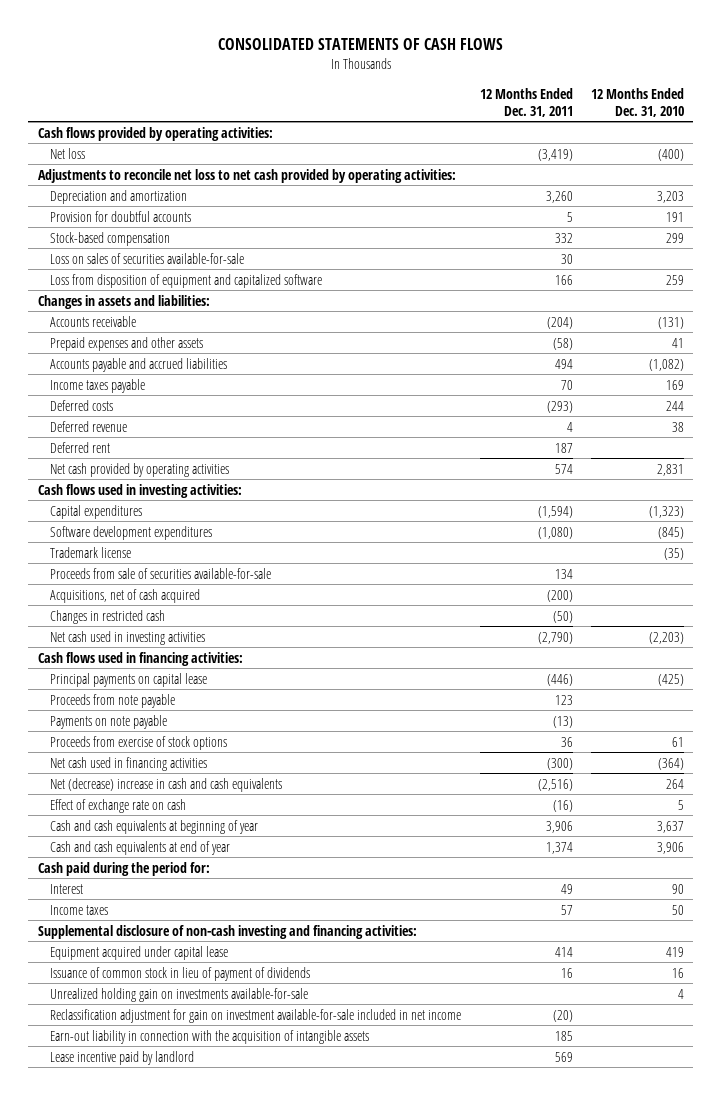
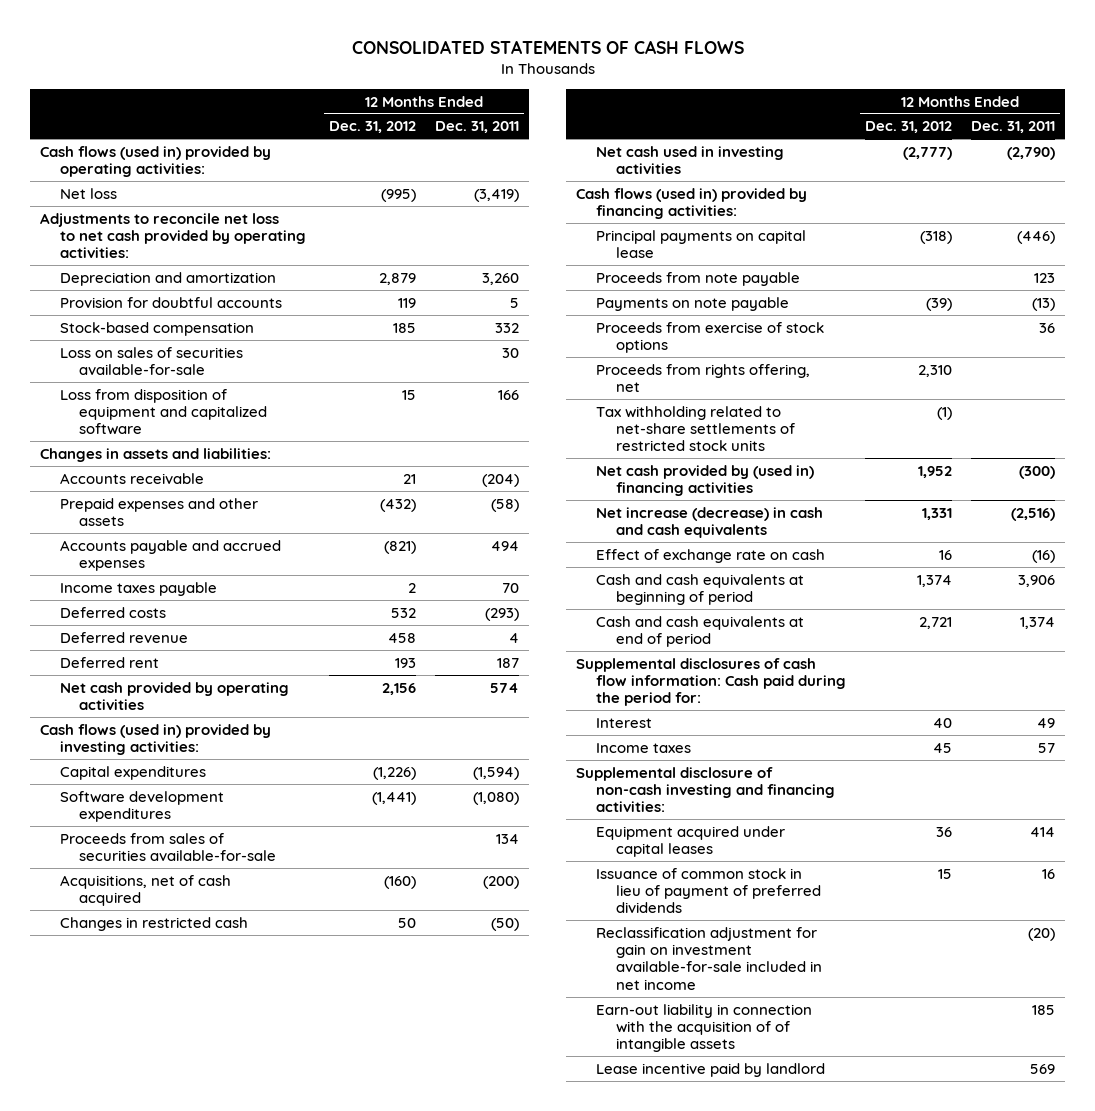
- | 12 Months Ended Dec. 31, 2011 | 12 Months Ended Dec. 31, 2010
+ | 12 Months Ended Dec. 31, 2012 | 12 Months Ended Dec. 31, 2011
- Cash flows provided by operating activities:
+ Cash flows (used in) provided by operating activities:
- Accounts payable and accrued liabilities | 494 | (1,082)
+ Accounts payable and accrued expenses | (821) | 494
- Cash flows used in investing activities:
+ Cash flows (used in) provided by investing activities:
- Trademark license | | (35)
- Proceeds from sale of securities available-for-sale | 134 |
+ Proceeds from sales of securities available-for-sale | | 134
- Cash flows used in financing activities:
+ Cash flows (used in) provided by financing activities:
- Net cash used in financing activities | (300) | (364)
- Net (decrease) increase in cash and cash equivalents | (2,516) | 264
+ Proceeds from rights offering, net | 2,310 |
+ Tax withholding related to net-share settlements of restricted stock units | (1) |
+ Net cash provided by (used in) financing activities | 1,952 | (300)
+ Net increase (decrease) in cash and cash equivalents | 1,331 | (2,516)
- Cash and cash equivalents at beginning of year | 3,906 | 3,637
- Cash and cash equivalents at end of year | 1,374 | 3,906
- Cash paid during the period for:
+ Cash and cash equivalents at beginning of period | 1,374 | 3,906
+ Cash and cash equivalents at end of period | 2,721 | 1,374
+ Supplemental disclosures of cash flow information: Cash paid during the period for:
- Equipment acquired under capital lease | 414 | 419
- Issuance of common stock in lieu of payment of dividends | 16 | 16
- Unrealized holding gain on investments available-for-sale | | 4
+ Equipment acquired under capital leases | 36 | 414
+ Issuance of common stock in lieu of payment of preferred dividends | 15 | 16
- Earn-out liability in connection with the acquisition of intangible assets | 185 |
+ Earn-out liability in connection with the acquisition of of intangible assets | | 185

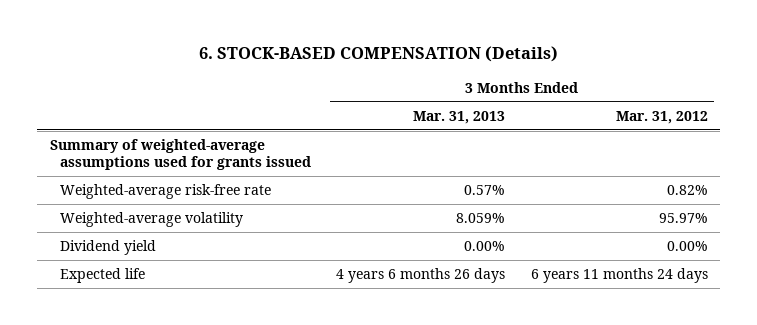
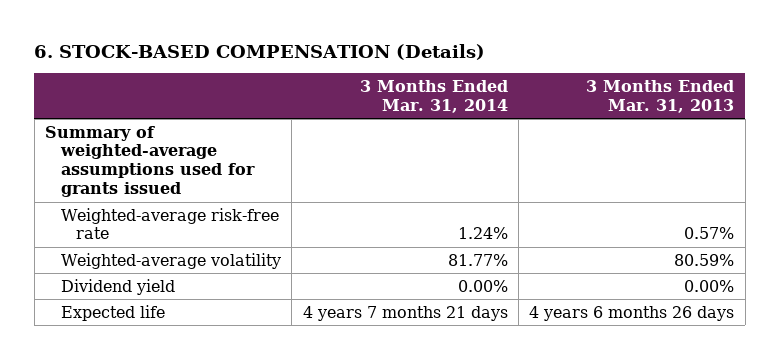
- | 3 Months Ended Mar. 31, 2013 | 3 Months Ended Mar. 31, 2012
+ | 3 Months Ended Mar. 31, 2014 | 3 Months Ended Mar. 31, 2013
- Weighted-average volatility | 8.059% | 95.97%
+ Weighted-average volatility | 81.77% | 80.59%

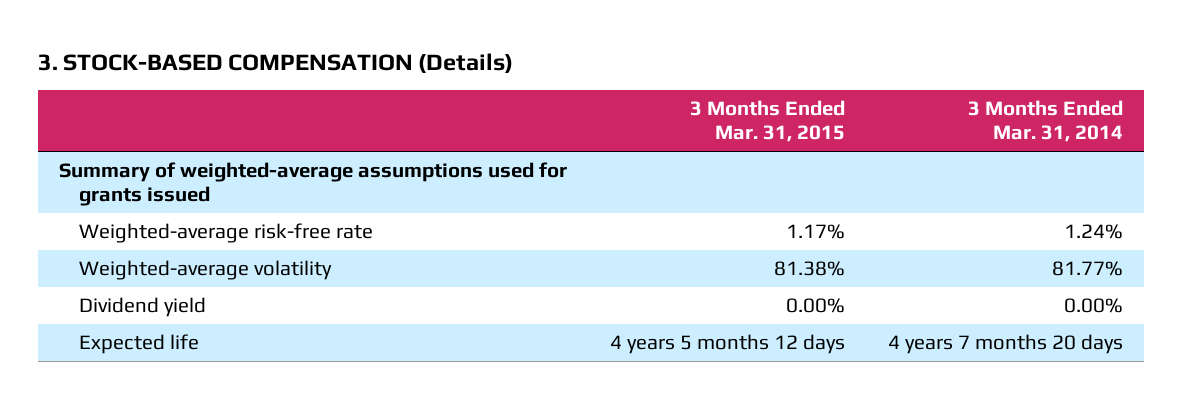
- 6. STOCK-BASED COMPENSATION (Details)
+ 3. STOCK-BASED COMPENSATION (Details)
- | 3 Months Ended Mar. 31, 2014 | 3 Months Ended Mar. 31, 2013
+ | 3 Months Ended Mar. 31, 2015 | 3 Months Ended Mar. 31, 2014
- Expected life | 4 years 7 months 21 days | 4 years 6 months 26 days
+ Expected life | 4 years 5 months 12 days | 4 years 7 months 20 days

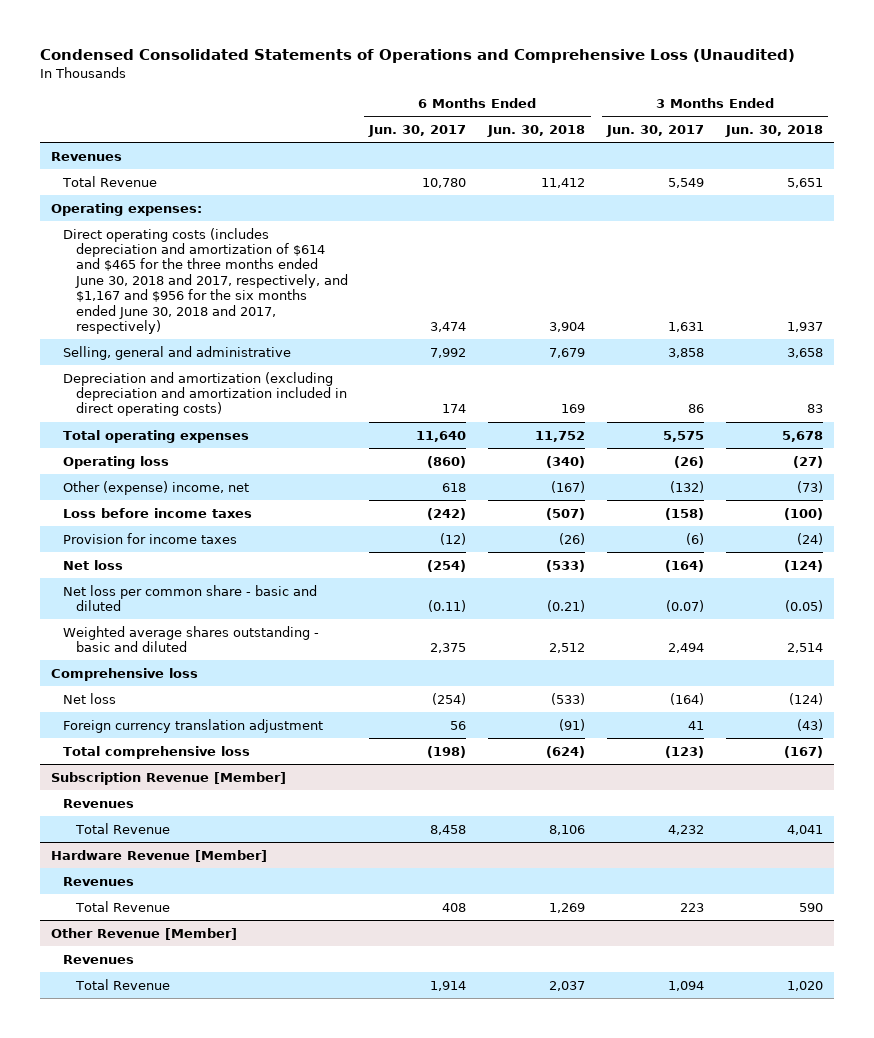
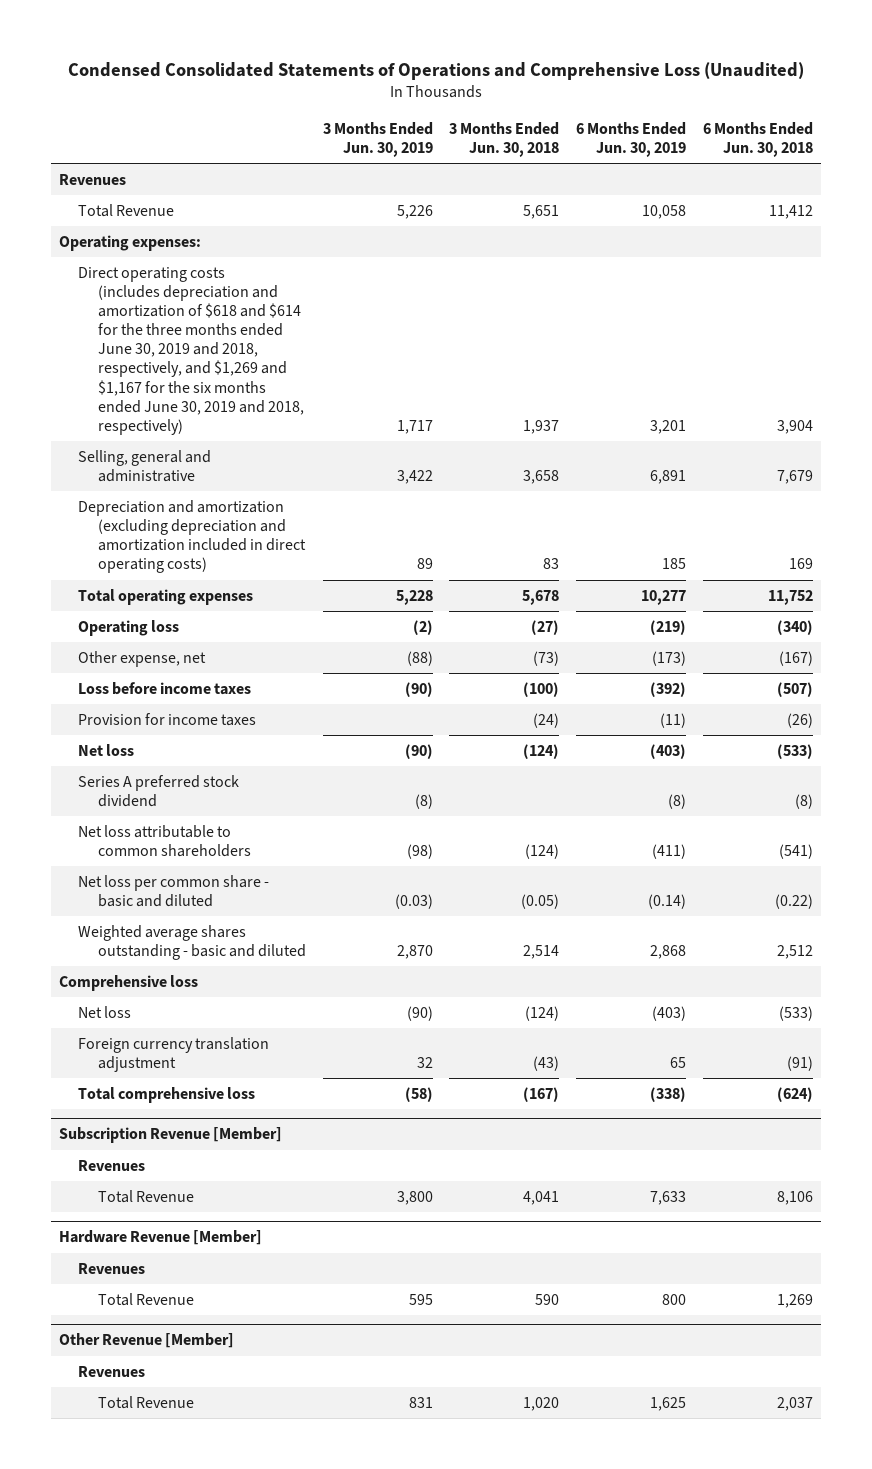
- | 6 Months Ended Jun. 30, 2017 | 6 Months Ended Jun. 30, 2018 | 3 Months Ended Jun. 30, 2017 | 3 Months Ended Jun. 30, 2018
+ | 3 Months Ended Jun. 30, 2019 | 3 Months Ended Jun. 30, 2018 | 6 Months Ended Jun. 30, 2019 | 6 Months Ended Jun. 30, 2018
- Direct operating costs (includes depreciation and amortization of $614 and $465 for the three months ended June 30, 2018 and 2017, respectively, and $1,167 and $956 for the six months ended June 30, 2018 and 2017, respectively) | 3,474 | 3,904 | 1,631 | 1,937
+ Direct operating costs (includes depreciation and amortization of $618 and $614 for the three months ended June 30, 2019 and 2018, respectively, and $1,269 and $1,167 for the six months ended June 30, 2019 and 2018, respectively) | 1,717 | 1,937 | 3,201 | 3,904
- Other (expense) income, net | 618 | (167) | (132) | (73)
+ Other expense, net | (88) | (73) | (173) | (167)
- Net loss per common share - basic and diluted | (0.11) | (0.21) | (0.07) | (0.05)
+ Series A preferred stock dividend | (8) | | (8) | (8)
+ Net loss attributable to common shareholders | (98) | (124) | (411) | (541)
+ Net loss per common share - basic and diluted | (0.03) | (0.05) | (0.14) | (0.22)

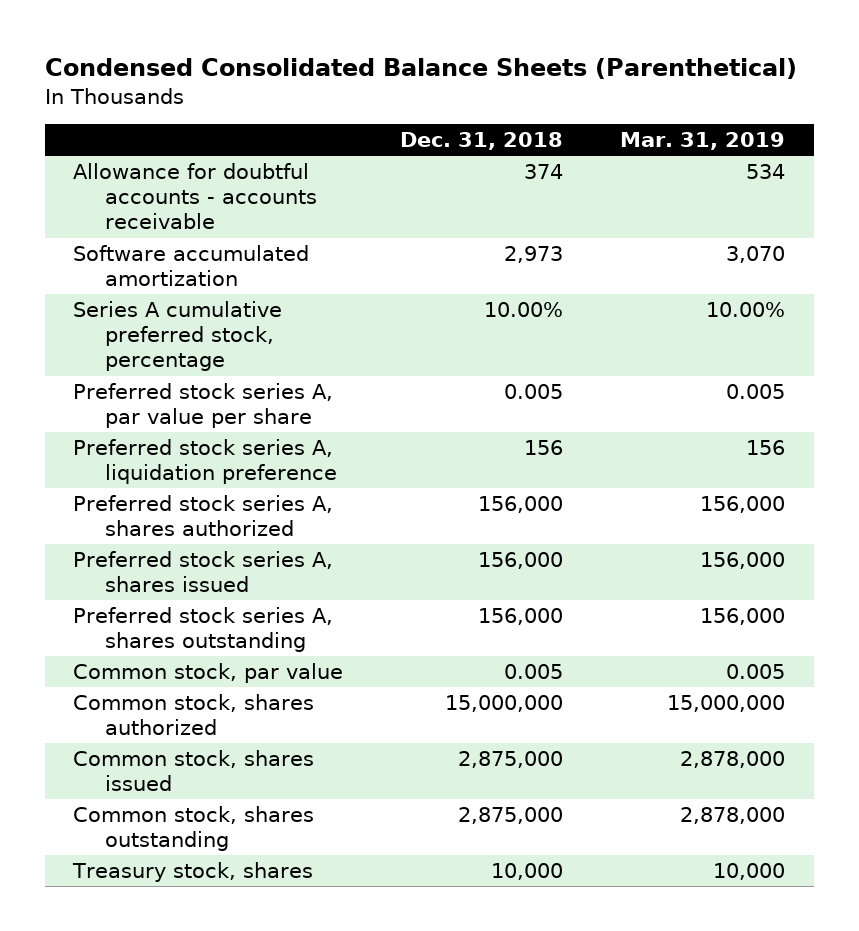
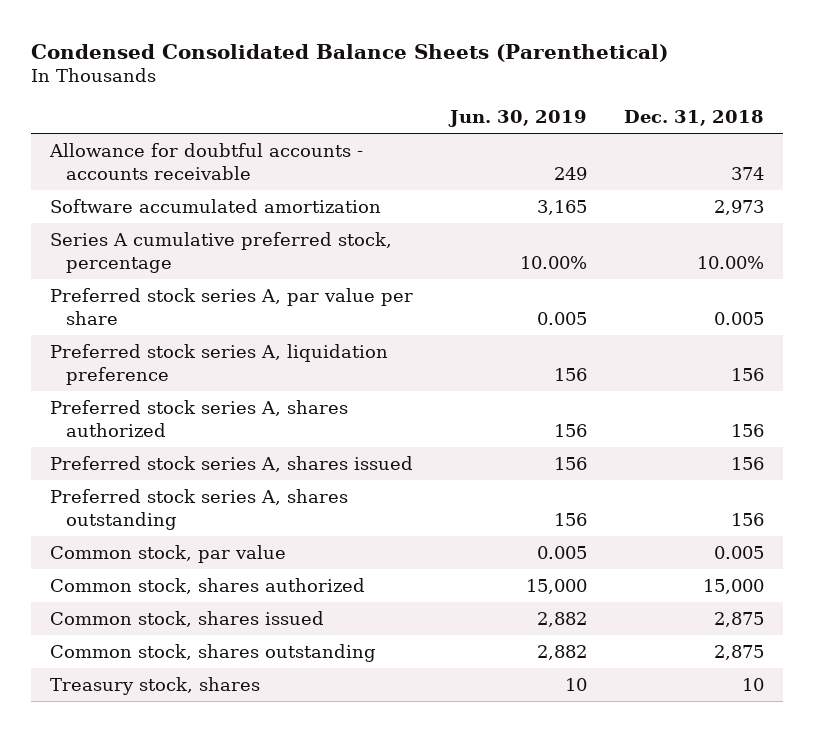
- | Dec. 31, 2018 | Mar. 31, 2019
+ | Jun. 30, 2019 | Dec. 31, 2018
- Preferred stock series A, shares authorized | 156,000 | 156,000
- Preferred stock series A, shares issued | 156,000 | 156,000
- Preferred stock series A, shares outstanding | 156,000 | 156,000
+ Preferred stock series A, shares authorized | 156 | 156
+ Preferred stock series A, shares issued | 156 | 156
+ Preferred stock series A, shares outstanding | 156 | 156
- Common stock, shares authorized | 15,000,000 | 15,000,000
- Common stock, shares issued | 2,875,000 | 2,878,000
- Common stock, shares outstanding | 2,875,000 | 2,878,000
- Treasury stock, shares | 10,000 | 10,000
+ Common stock, shares authorized | 15,000 | 15,000
+ Common stock, shares issued | 2,882 | 2,875
+ Common stock, shares outstanding | 2,882 | 2,875
+ Treasury stock, shares | 10 | 10

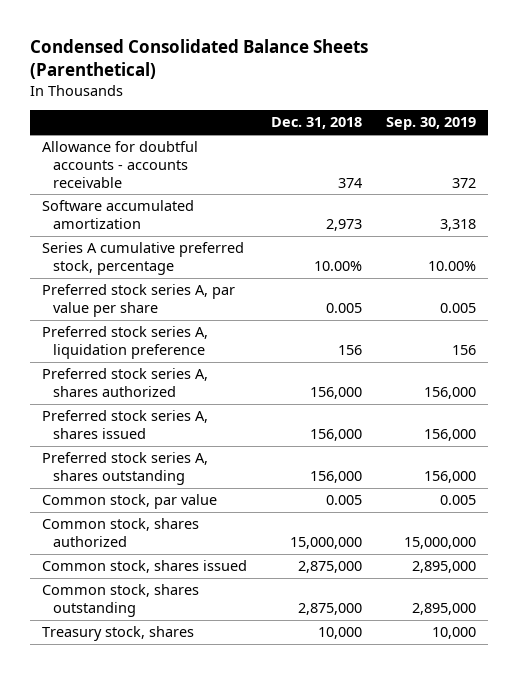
- | Jun. 30, 2019 | Dec. 31, 2018
+ | Dec. 31, 2018 | Sep. 30, 2019
- Preferred stock series A, shares authorized | 156 | 156
- Preferred stock series A, shares issued | 156 | 156
- Preferred stock series A, shares outstanding | 156 | 156
+ Preferred stock series A, shares authorized | 156,000 | 156,000
+ Preferred stock series A, shares issued | 156,000 | 156,000
+ Preferred stock series A, shares outstanding | 156,000 | 156,000
- Common stock, shares authorized | 15,000 | 15,000
- Common stock, shares issued | 2,882 | 2,875
- Common stock, shares outstanding | 2,882 | 2,875
- Treasury stock, shares | 10 | 10
+ Common stock, shares authorized | 15,000,000 | 15,000,000
+ Common stock, shares issued | 2,875,000 | 2,895,000
+ Common stock, shares outstanding | 2,875,000 | 2,895,000
+ Treasury stock, shares | 10,000 | 10,000

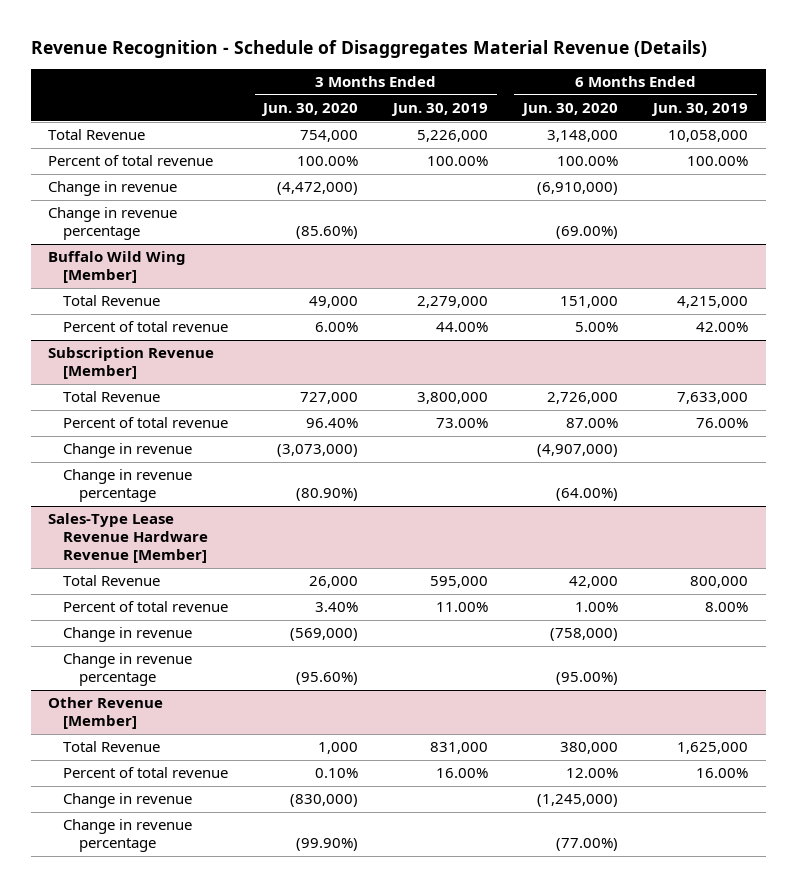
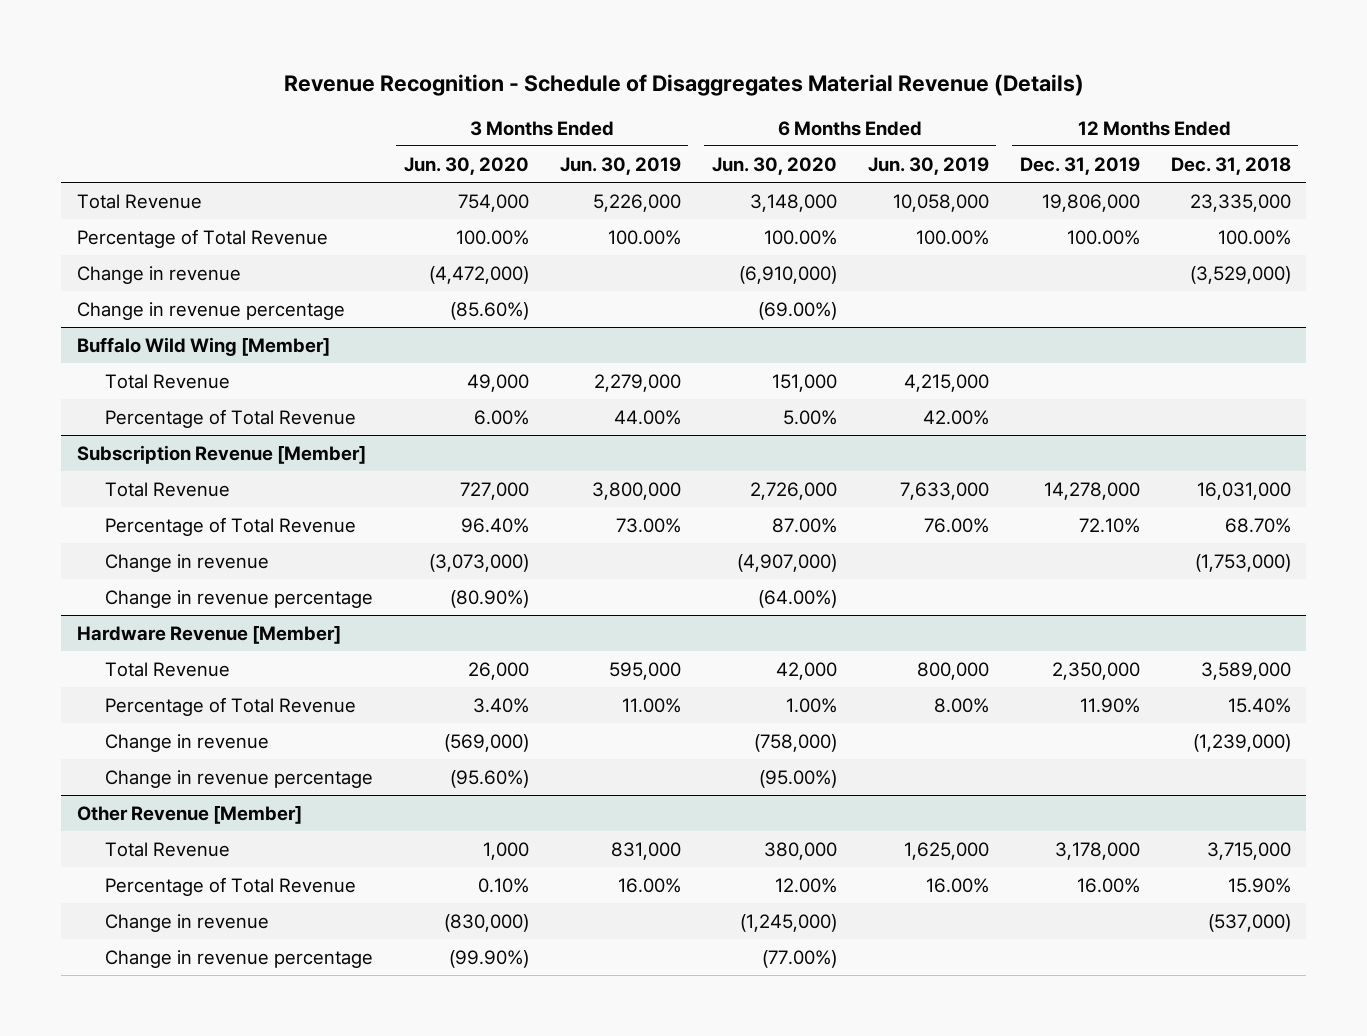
- | 3 Months Ended Jun. 30, 2020 | 3 Months Ended Jun. 30, 2019 | 6 Months Ended Jun. 30, 2020 | 6 Months Ended Jun. 30, 2019
+ | 3 Months Ended Jun. 30, 2020 | 3 Months Ended Jun. 30, 2019 | 6 Months Ended Jun. 30, 2020 | 6 Months Ended Jun. 30, 2019 | 12 Months Ended Dec. 31, 2019 | 12 Months Ended Dec. 31, 2018
- Percent of total revenue | 100.00% | 100.00% | 100.00% | 100.00%
+ Percentage of Total Revenue | 100.00% | 100.00% | 100.00% | 100.00% | 100.00% | 100.00%
@ Buffalo Wild Wing [Member]
- Percent of total revenue | 6.00% | 44.00% | 5.00% | 42.00%
+ Percentage of Total Revenue | 6.00% | 44.00% | 5.00% | 42.00% | |
@ Subscription Revenue [Member]
- Percent of total revenue | 96.40% | 73.00% | 87.00% | 76.00%
+ Percentage of Total Revenue | 96.40% | 73.00% | 87.00% | 76.00% | 72.10% | 68.70%
- Sales-Type Lease Revenue Hardware Revenue [Member]
+ Hardware Revenue [Member]
- Percent of total revenue | 3.40% | 11.00% | 1.00% | 8.00%
+ Percentage of Total Revenue | 3.40% | 11.00% | 1.00% | 8.00% | 11.90% | 15.40%
@ Other Revenue [Member]
- Percent of total revenue | 0.10% | 16.00% | 12.00% | 16.00%
+ Percentage of Total Revenue | 0.10% | 16.00% | 12.00% | 16.00% | 16.00% | 15.90%

